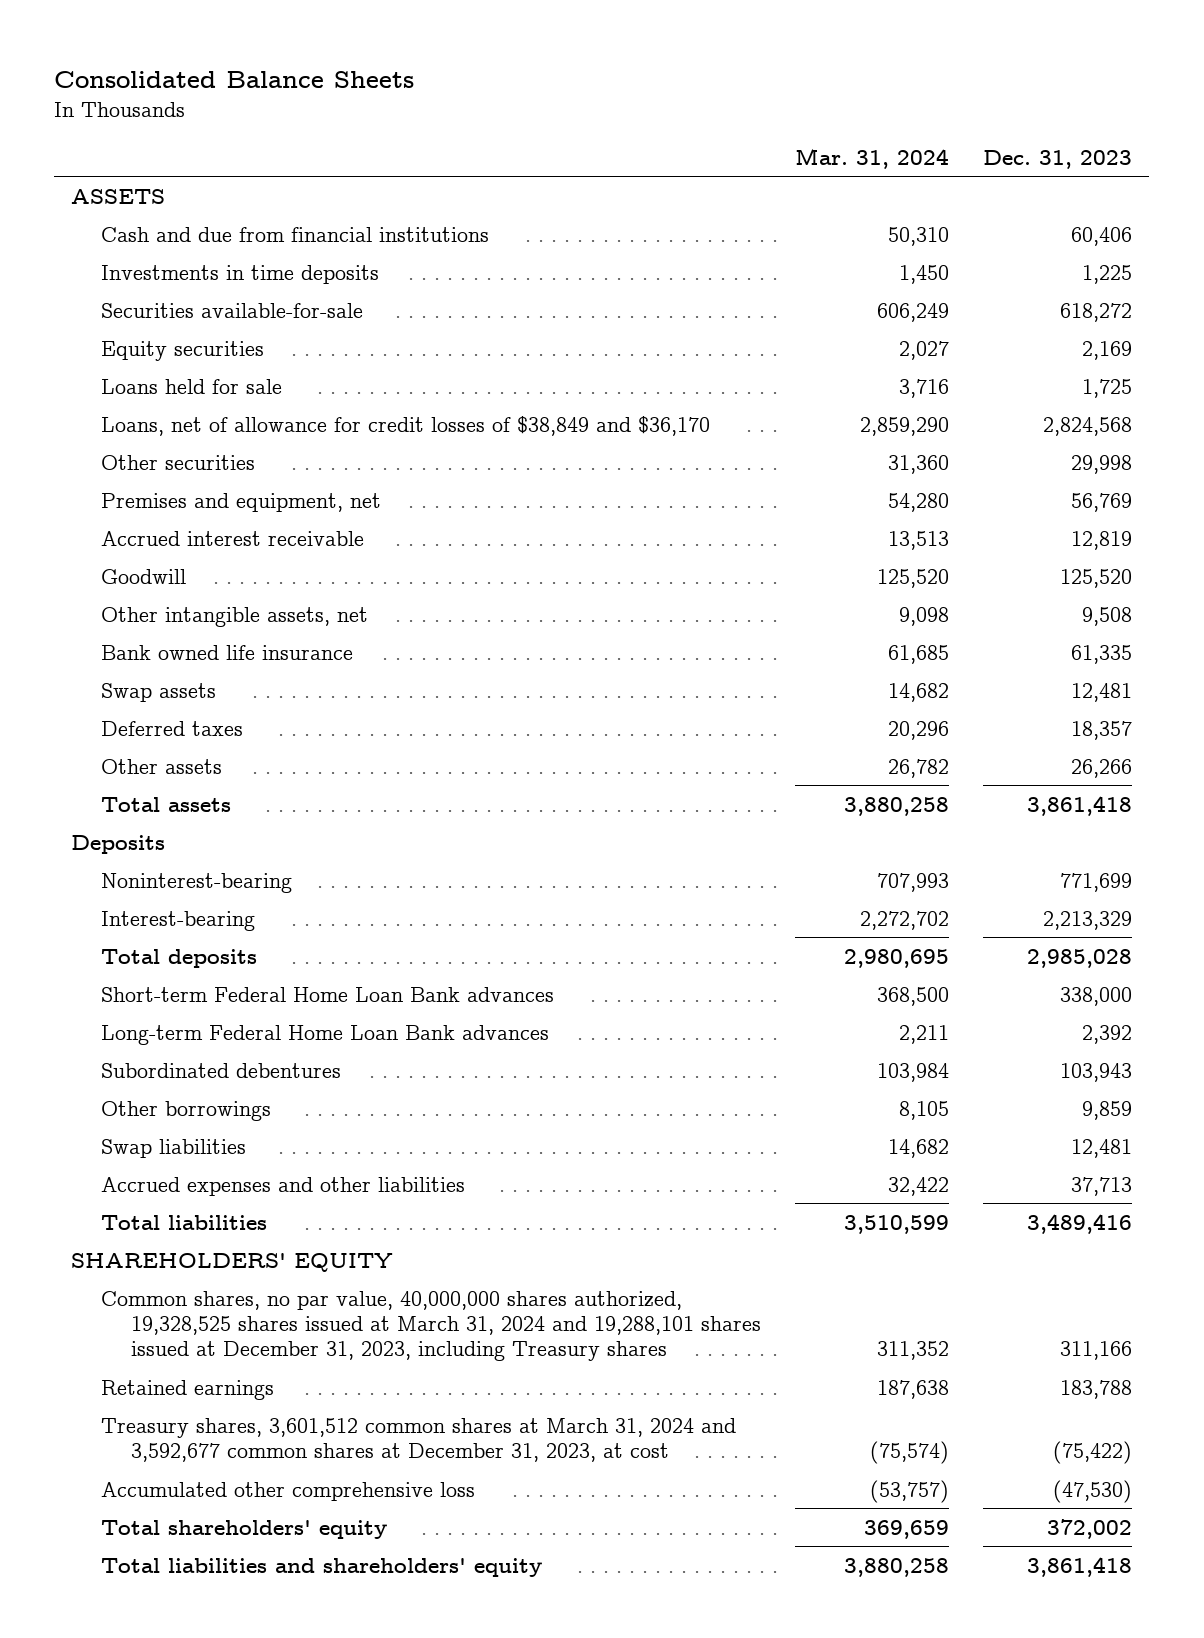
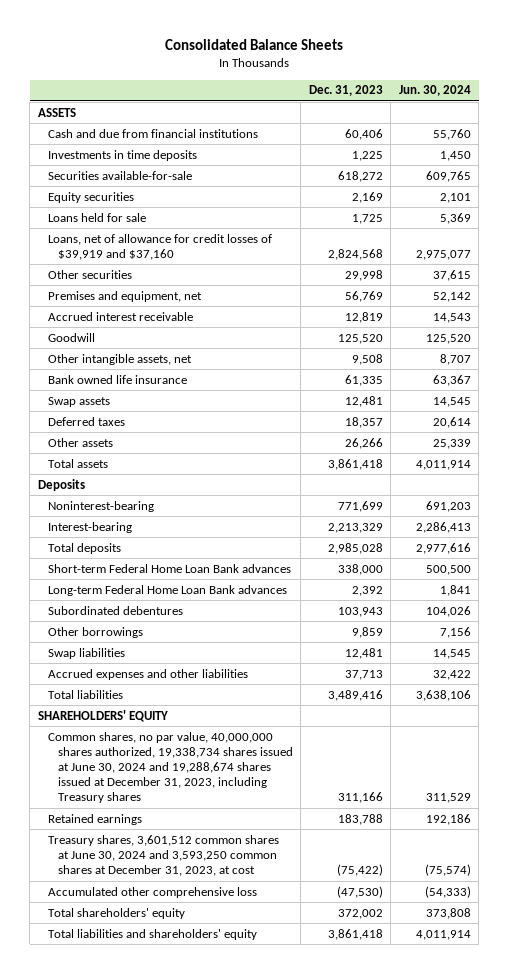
- | Mar. 31, 2024 | Dec. 31, 2023
+ | Dec. 31, 2023 | Jun. 30, 2024
- Loans, net of allowance for credit losses of $38,849 and $36,170 | 2,859,290 | 2,824,568
+ Loans, net of allowance for credit losses of $39,919 and $37,160 | 2,824,568 | 2,975,077
- Common shares, no par value, 40,000,000 shares authorized, 19,328,525 shares issued at March 31, 2024 and 19,288,101 shares issued at December 31, 2023, including Treasury shares | 311,352 | 311,166
+ Common shares, no par value, 40,000,000 shares authorized, 19,338,734 shares issued at June 30, 2024 and 19,288,674 shares issued at December 31, 2023, including Treasury shares | 311,166 | 311,529
- Treasury shares, 3,601,512 common shares at March 31, 2024 and 3,592,677 common shares at December 31, 2023, at cost | (75,574) | (75,422)
+ Treasury shares, 3,601,512 common shares at June 30, 2024 and 3,593,250 common shares at December 31, 2023, at cost | (75,422) | (75,574)

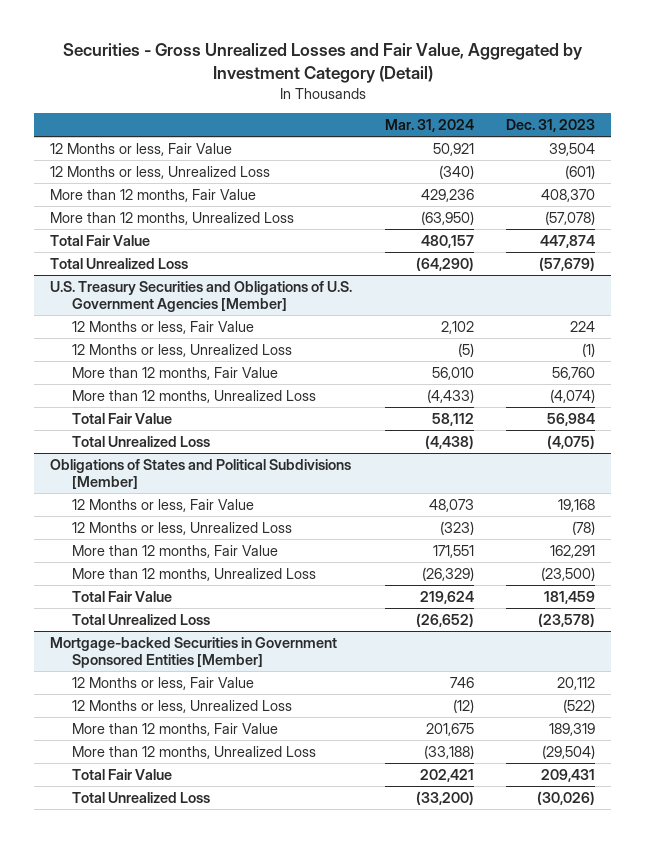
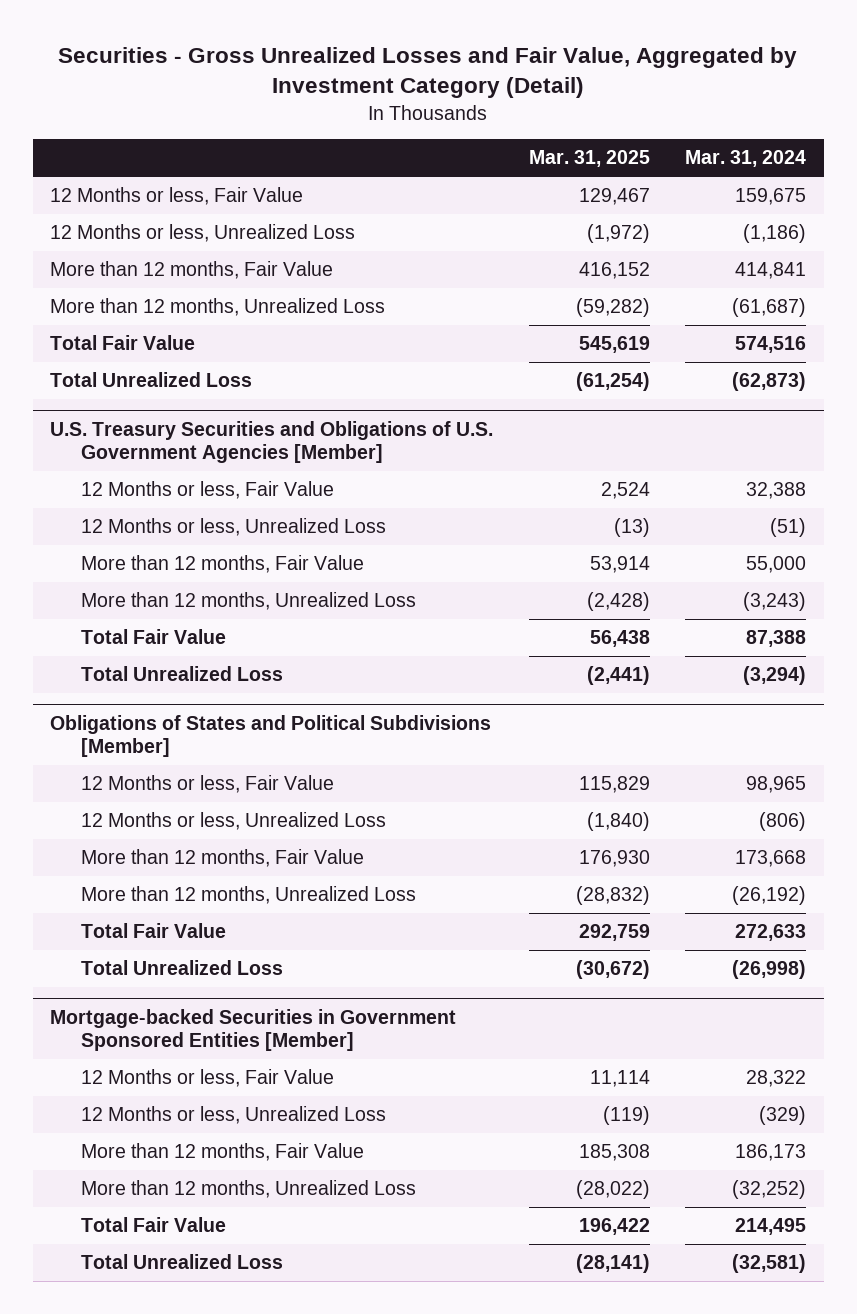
- | Mar. 31, 2024 | Dec. 31, 2023
+ | Mar. 31, 2025 | Mar. 31, 2024
- 12 Months or less, Fair Value | 50,921 | 39,504
- 12 Months or less, Unrealized Loss | (340) | (601)
- More than 12 months, Fair Value | 429,236 | 408,370
- More than 12 months, Unrealized Loss | (63,950) | (57,078)
- Total Fair Value | 480,157 | 447,874
- Total Unrealized Loss | (64,290) | (57,679)
+ 12 Months or less, Fair Value | 129,467 | 159,675
+ 12 Months or less, Unrealized Loss | (1,972) | (1,186)
+ More than 12 months, Fair Value | 416,152 | 414,841
+ More than 12 months, Unrealized Loss | (59,282) | (61,687)
+ Total Fair Value | 545,619 | 574,516
+ Total Unrealized Loss | (61,254) | (62,873)
@ U.S. Treasury Securities and Obligations of U.S. Government Agencies [Member]
- 12 Months or less, Fair Value | 2,102 | 224
- 12 Months or less, Unrealized Loss | (5) | (1)
- More than 12 months, Fair Value | 56,010 | 56,760
- More than 12 months, Unrealized Loss | (4,433) | (4,074)
- Total Fair Value | 58,112 | 56,984
- Total Unrealized Loss | (4,438) | (4,075)
+ 12 Months or less, Fair Value | 2,524 | 32,388
+ 12 Months or less, Unrealized Loss | (13) | (51)
+ More than 12 months, Fair Value | 53,914 | 55,000
+ More than 12 months, Unrealized Loss | (2,428) | (3,243)
+ Total Fair Value | 56,438 | 87,388
+ Total Unrealized Loss | (2,441) | (3,294)
@ Obligations of States and Political Subdivisions [Member]
- 12 Months or less, Fair Value | 48,073 | 19,168
- 12 Months or less, Unrealized Loss | (323) | (78)
- More than 12 months, Fair Value | 171,551 | 162,291
- More than 12 months, Unrealized Loss | (26,329) | (23,500)
- Total Fair Value | 219,624 | 181,459
- Total Unrealized Loss | (26,652) | (23,578)
+ 12 Months or less, Fair Value | 115,829 | 98,965
+ 12 Months or less, Unrealized Loss | (1,840) | (806)
+ More than 12 months, Fair Value | 176,930 | 173,668
+ More than 12 months, Unrealized Loss | (28,832) | (26,192)
+ Total Fair Value | 292,759 | 272,633
+ Total Unrealized Loss | (30,672) | (26,998)
@ Mortgage-backed Securities in Government Sponsored Entities [Member]
- 12 Months or less, Fair Value | 746 | 20,112
- 12 Months or less, Unrealized Loss | (12) | (522)
- More than 12 months, Fair Value | 201,675 | 189,319
- More than 12 months, Unrealized Loss | (33,188) | (29,504)
- Total Fair Value | 202,421 | 209,431
- Total Unrealized Loss | (33,200) | (30,026)
+ 12 Months or less, Fair Value | 11,114 | 28,322
+ 12 Months or less, Unrealized Loss | (119) | (329)
+ More than 12 months, Fair Value | 185,308 | 186,173
+ More than 12 months, Unrealized Loss | (28,022) | (32,252)
+ Total Fair Value | 196,422 | 214,495
+ Total Unrealized Loss | (28,141) | (32,581)

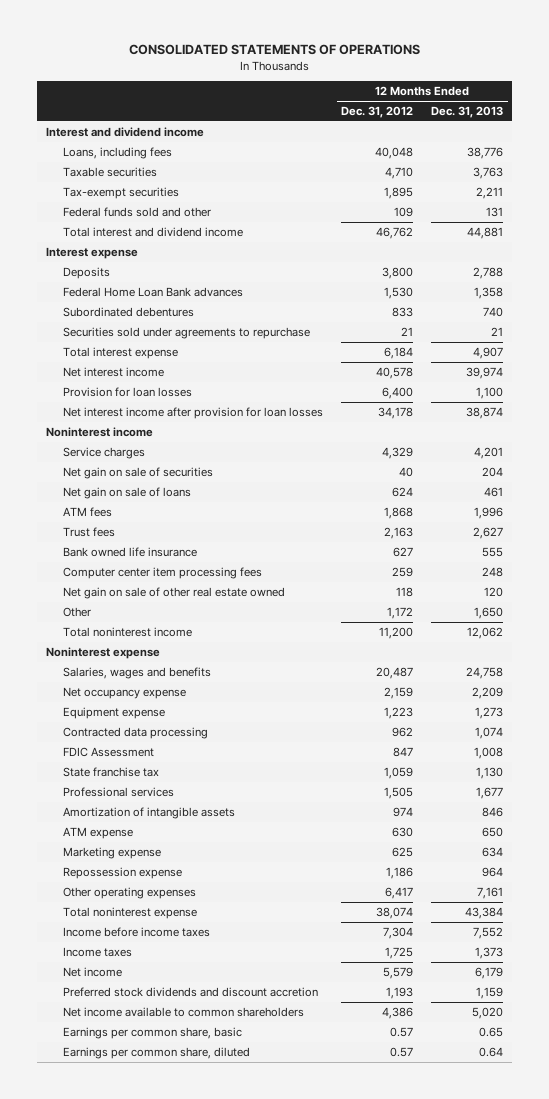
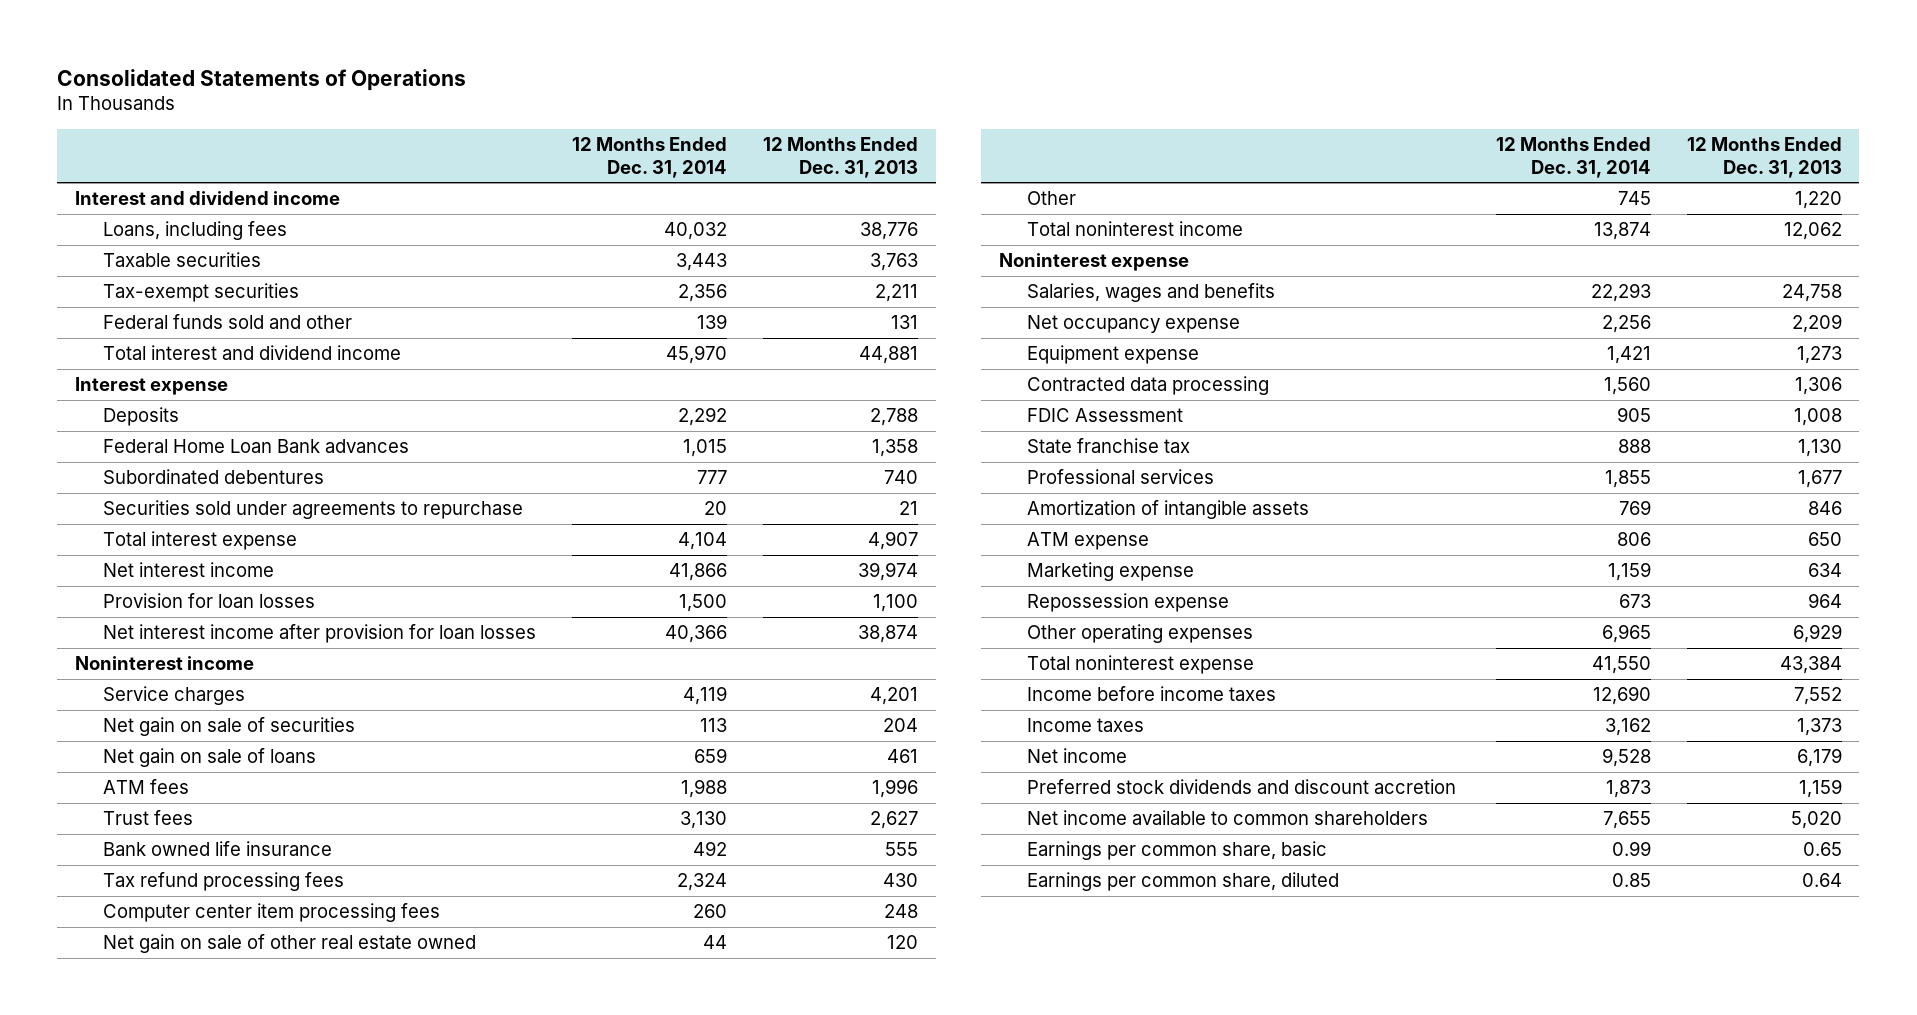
- CONSOLIDATED STATEMENTS OF OPERATIONS
+ Consolidated Statements of Operations
- | 12 Months Ended Dec. 31, 2012 | 12 Months Ended Dec. 31, 2013
+ | 12 Months Ended Dec. 31, 2014 | 12 Months Ended Dec. 31, 2013
+ Tax refund processing fees | 2,324 | 430
- Other | 1,172 | 1,650
+ Other | 745 | 1,220
- Contracted data processing | 962 | 1,074
+ Contracted data processing | 1,560 | 1,306
- Other operating expenses | 6,417 | 7,161
+ Other operating expenses | 6,965 | 6,929

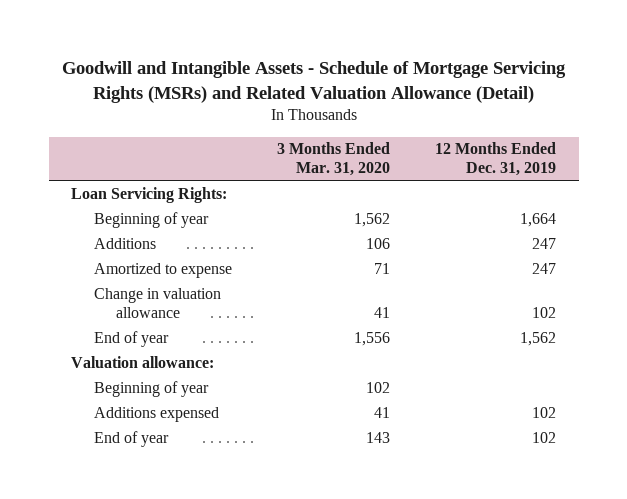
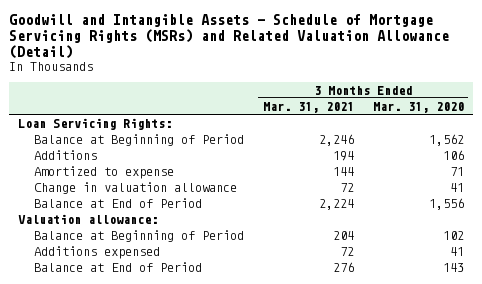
- | 3 Months Ended Mar. 31, 2020 | 12 Months Ended Dec. 31, 2019
+ | 3 Months Ended Mar. 31, 2021 | 3 Months Ended Mar. 31, 2020
- Beginning of year | 1,562 | 1,664
+ Balance at Beginning of Period | 2,246 | 1,562
- End of year | 1,556 | 1,562
+ Balance at End of Period | 2,224 | 1,556
- Beginning of year | 102 |
+ Balance at Beginning of Period | 204 | 102
- End of year | 143 | 102
+ Balance at End of Period | 276 | 143

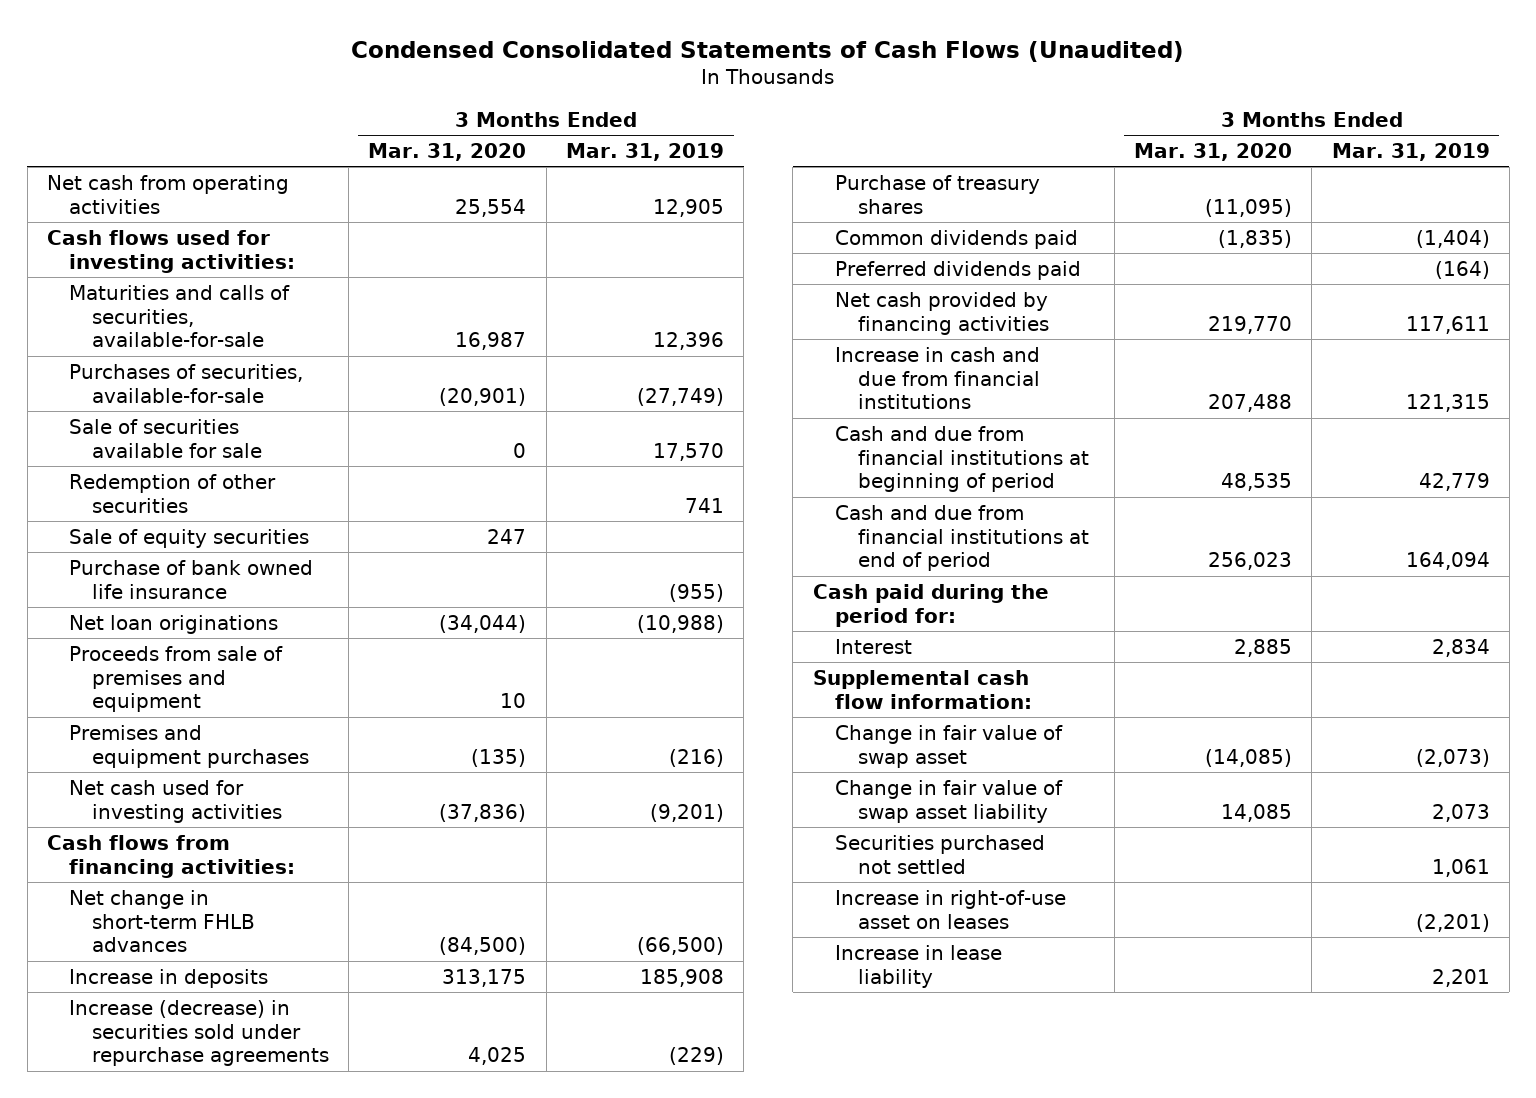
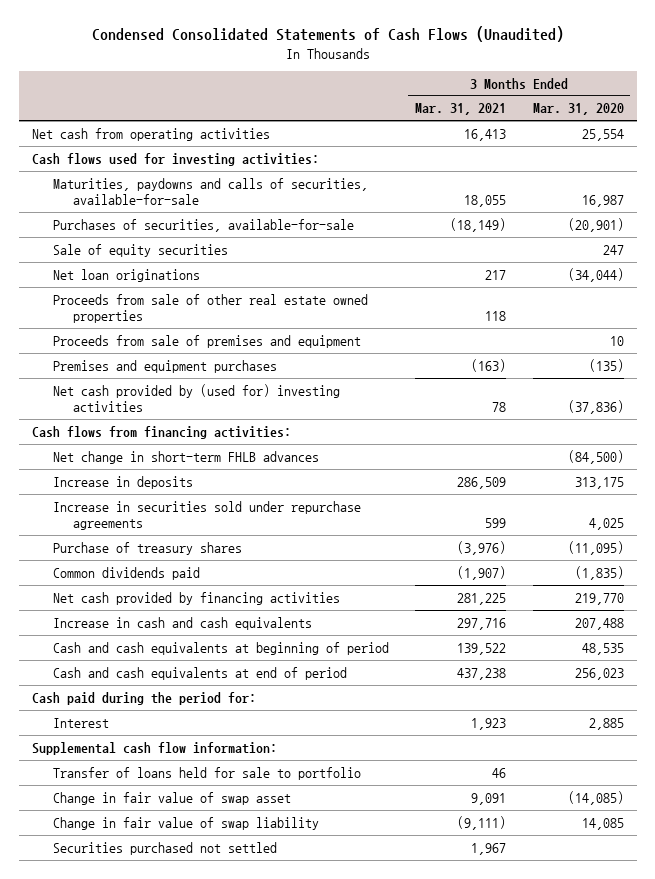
- | 3 Months Ended Mar. 31, 2020 | 3 Months Ended Mar. 31, 2019
+ | 3 Months Ended Mar. 31, 2021 | 3 Months Ended Mar. 31, 2020
- Maturities and calls of securities, available-for-sale | 16,987 | 12,396
+ Maturities, paydowns and calls of securities, available-for-sale | 18,055 | 16,987
- Sale of securities available for sale | 0 | 17,570
- Redemption of other securities | | 741
- Purchase of bank owned life insurance | | (955)
+ Proceeds from sale of other real estate owned properties | 118 |
- Net cash used for investing activities | (37,836) | (9,201)
+ Net cash provided by (used for) investing activities | 78 | (37,836)
- Increase (decrease) in securities sold under repurchase agreements | 4,025 | (229)
+ Increase in securities sold under repurchase agreements | 599 | 4,025
- Preferred dividends paid | | (164)
- Increase in cash and due from financial institutions | 207,488 | 121,315
- Cash and due from financial institutions at beginning of period | 48,535 | 42,779
- Cash and due from financial institutions at end of period | 256,023 | 164,094
+ Increase in cash and cash equivalents | 297,716 | 207,488
+ Cash and cash equivalents at beginning of period | 139,522 | 48,535
+ Cash and cash equivalents at end of period | 437,238 | 256,023
+ Transfer of loans held for sale to portfolio | 46 |
- Change in fair value of swap asset liability | 14,085 | 2,073
+ Change in fair value of swap liability | (9,111) | 14,085
- Increase in right-of-use asset on leases | | (2,201)
- Increase in lease liability | | 2,201

